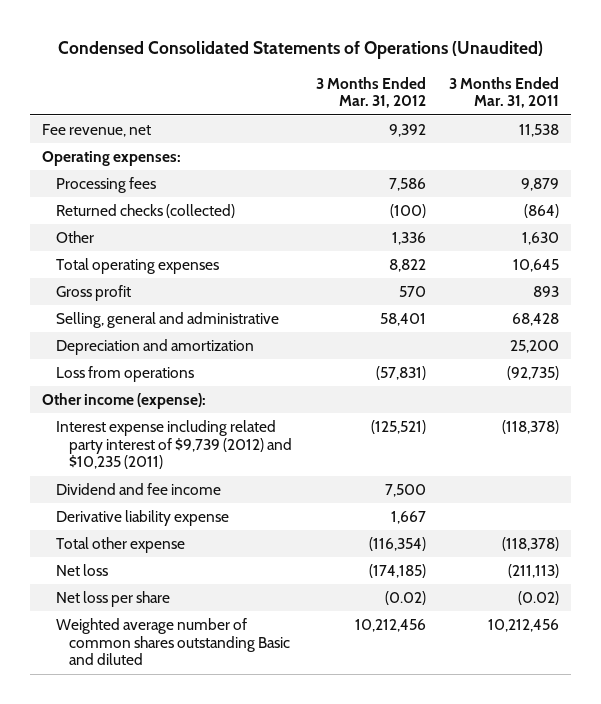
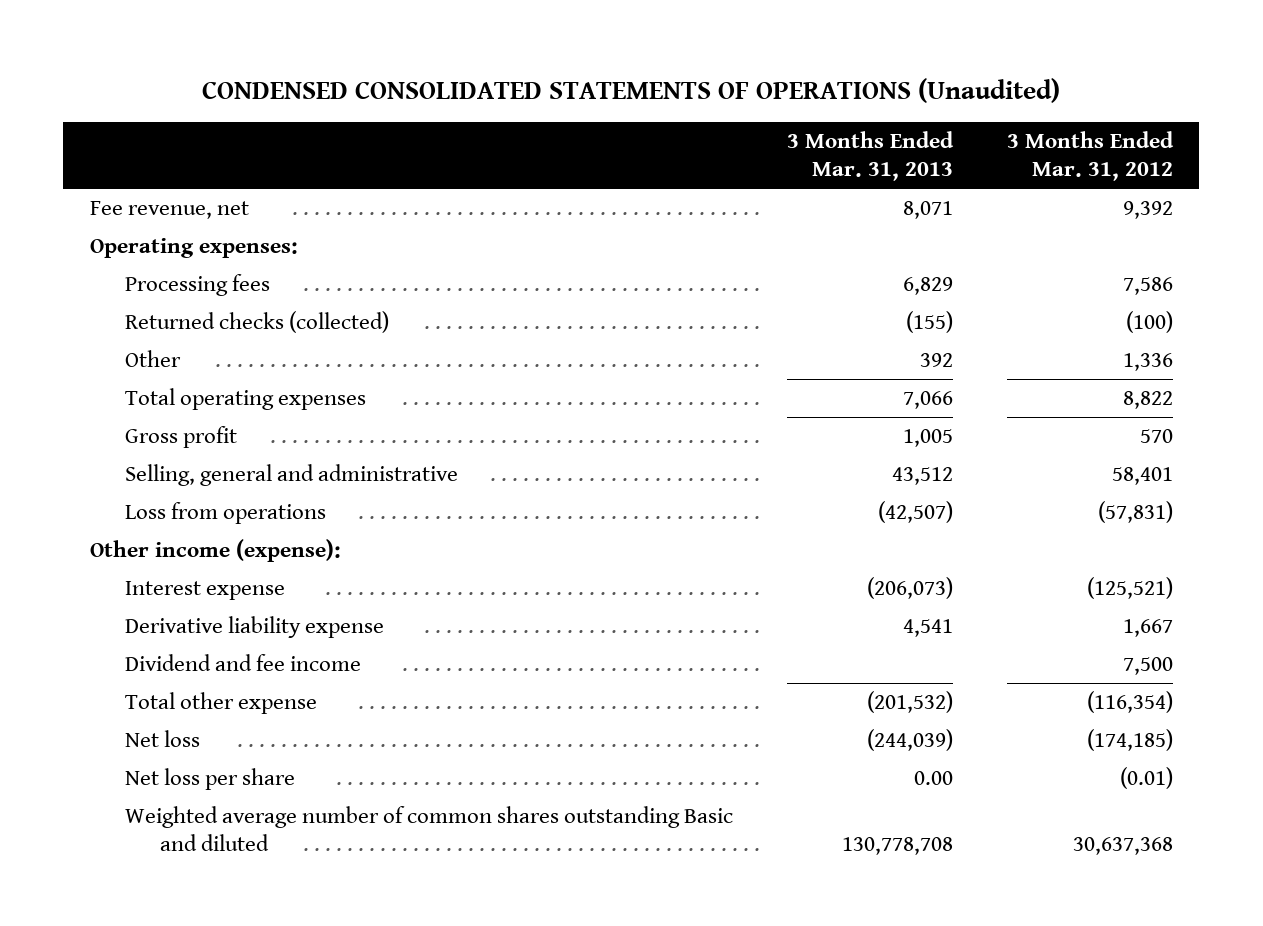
- Condensed Consolidated Statements of Operations (Unaudited)
+ CONDENSED CONSOLIDATED STATEMENTS OF OPERATIONS (Unaudited)
- | 3 Months Ended Mar. 31, 2012 | 3 Months Ended Mar. 31, 2011
+ | 3 Months Ended Mar. 31, 2013 | 3 Months Ended Mar. 31, 2012
- Depreciation and amortization | | 25,200
- Interest expense including related party interest of $9,739 (2012) and $10,235 (2011) | (125,521) | (118,378)
+ Interest expense | (206,073) | (125,521)
moved down: Dividend and fee income | | 7,500
- Net loss per share | (0.02) | (0.02)
- Weighted average number of common shares outstanding Basic and diluted | 10,212,456 | 10,212,456
+ Net loss per share | 0.00 | (0.01)
+ Weighted average number of common shares outstanding Basic and diluted | 130,778,708 | 30,637,368

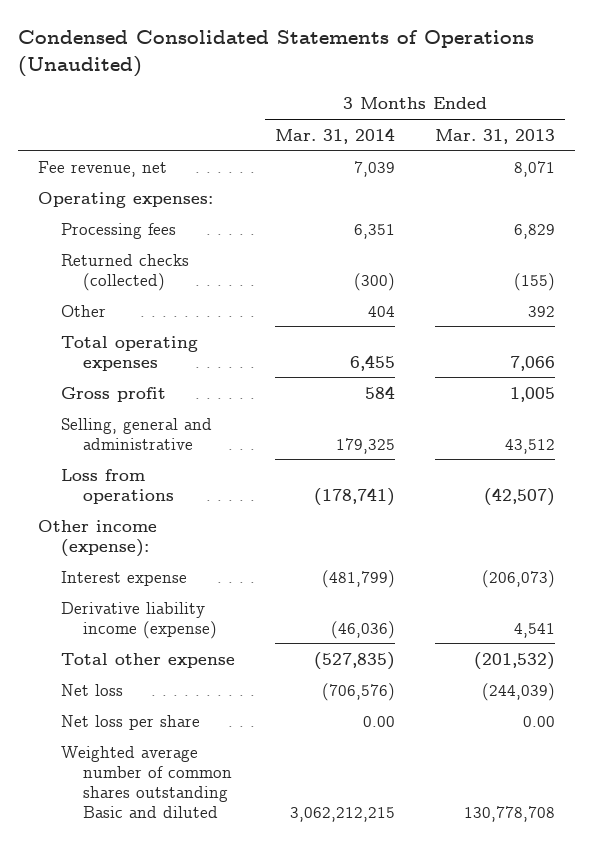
- CONDENSED CONSOLIDATED STATEMENTS OF OPERATIONS (Unaudited)
+ Condensed Consolidated Statements of Operations (Unaudited)
- | 3 Months Ended Mar. 31, 2013 | 3 Months Ended Mar. 31, 2012
+ | 3 Months Ended Mar. 31, 2014 | 3 Months Ended Mar. 31, 2013
- Derivative liability expense | 4,541 | 1,667
- Dividend and fee income | | 7,500
+ Derivative liability income (expense) | (46,036) | 4,541

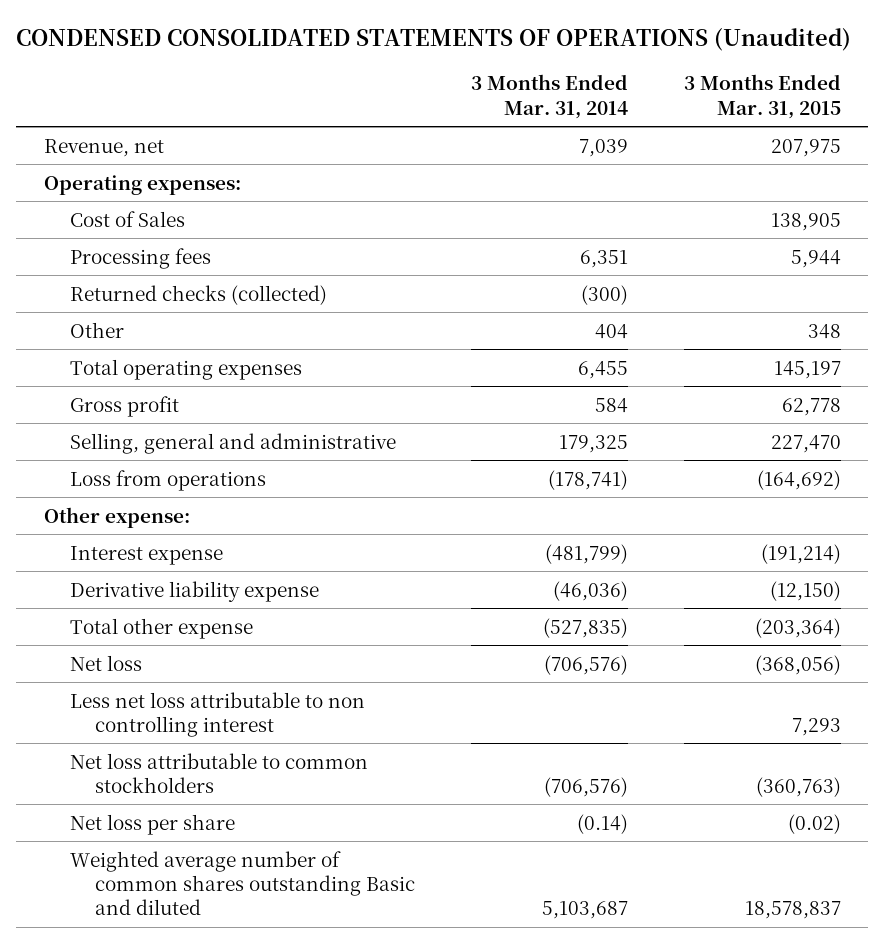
- Condensed Consolidated Statements of Operations (Unaudited)
+ CONDENSED CONSOLIDATED STATEMENTS OF OPERATIONS (Unaudited)
- | 3 Months Ended Mar. 31, 2014 | 3 Months Ended Mar. 31, 2013
+ | 3 Months Ended Mar. 31, 2014 | 3 Months Ended Mar. 31, 2015
- Fee revenue, net | 7,039 | 8,071
+ Revenue, net | 7,039 | 207,975
+ Cost of Sales | | 138,905
- Other income (expense):
+ Other expense:
- Derivative liability income (expense) | (46,036) | 4,541
+ Derivative liability expense | (46,036) | (12,150)
- Net loss per share | 0.00 | 0.00
- Weighted average number of common shares outstanding Basic and diluted | 3,062,212,215 | 130,778,708
+ Less net loss attributable to non controlling interest | | 7,293
+ Net loss attributable to common stockholders | (706,576) | (360,763)
+ Net loss per share | (0.14) | (0.02)
+ Weighted average number of common shares outstanding Basic and diluted | 5,103,687 | 18,578,837

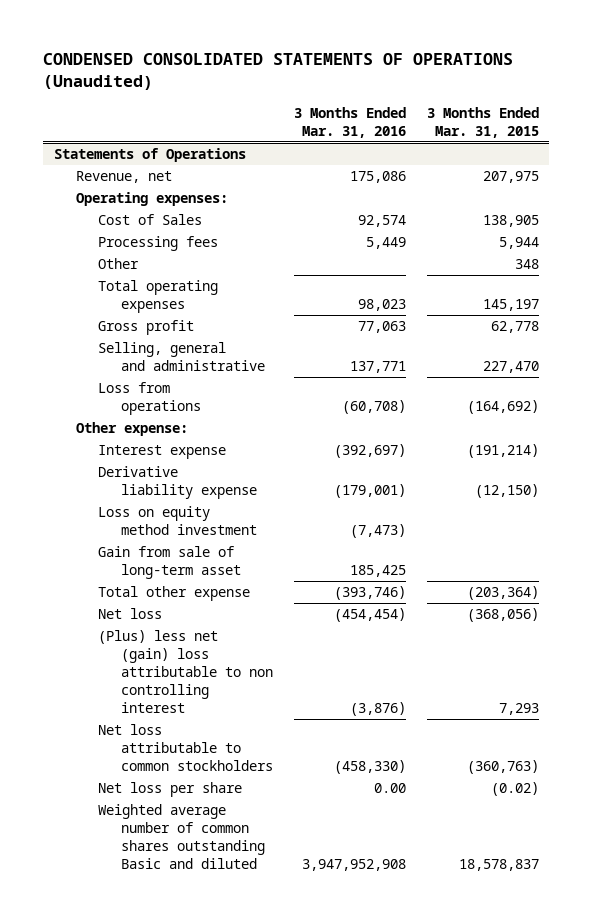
- | 3 Months Ended Mar. 31, 2014 | 3 Months Ended Mar. 31, 2015
+ | 3 Months Ended Mar. 31, 2016 | 3 Months Ended Mar. 31, 2015
+ Statements of Operations
- Returned checks (collected) | (300) |
+ Loss on equity method investment | (7,473) |
+ Gain from sale of long-term asset | 185,425 |
- Less net loss attributable to non controlling interest | | 7,293
+ (Plus) less net (gain) loss attributable to non controlling interest | (3,876) | 7,293

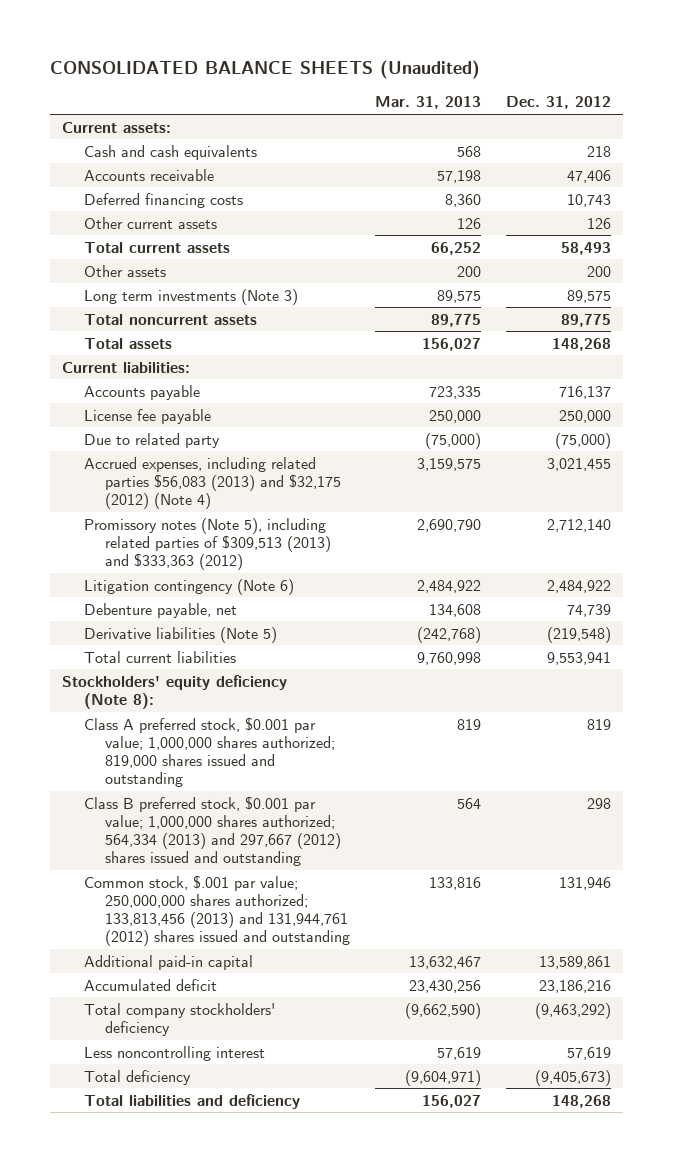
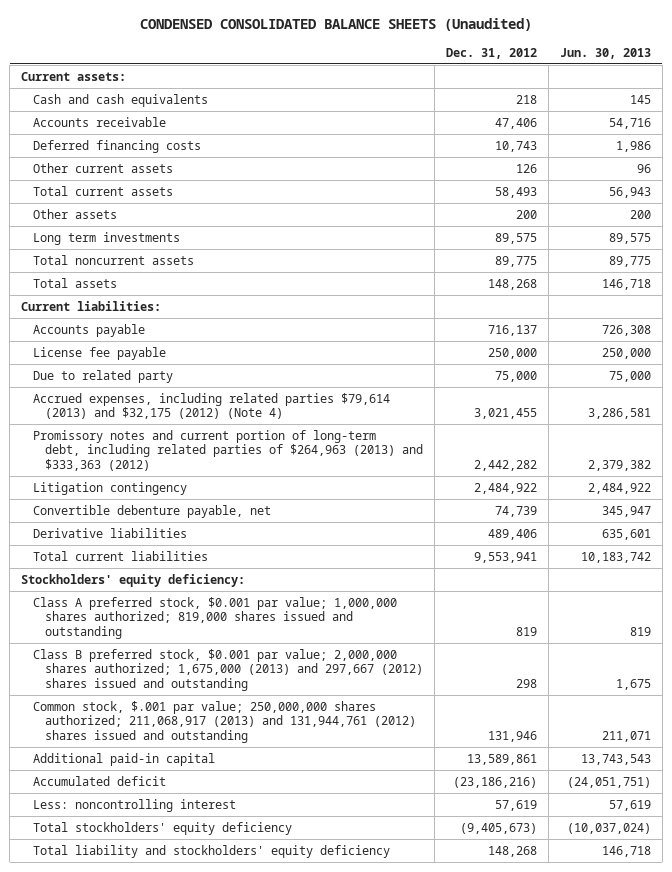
- CONSOLIDATED BALANCE SHEETS (Unaudited)
+ CONDENSED CONSOLIDATED BALANCE SHEETS (Unaudited)
- | Mar. 31, 2013 | Dec. 31, 2012
+ | Dec. 31, 2012 | Jun. 30, 2013
- Long term investments (Note 3) | 89,575 | 89,575
+ Long term investments | 89,575 | 89,575
- Due to related party | (75,000) | (75,000)
- Accrued expenses, including related parties $56,083 (2013) and $32,175 (2012) (Note 4) | 3,159,575 | 3,021,455
- Promissory notes (Note 5), including related parties of $309,513 (2013) and $333,363 (2012) | 2,690,790 | 2,712,140
- Litigation contingency (Note 6) | 2,484,922 | 2,484,922
- Debenture payable, net | 134,608 | 74,739
- Derivative liabilities (Note 5) | (242,768) | (219,548)
+ Due to related party | 75,000 | 75,000
+ Accrued expenses, including related parties $79,614 (2013) and $32,175 (2012) (Note 4) | 3,021,455 | 3,286,581
+ Promissory notes and current portion of long-term debt, including related parties of $264,963 (2013) and $333,363 (2012) | 2,442,282 | 2,379,382
+ Litigation contingency | 2,484,922 | 2,484,922
+ Convertible debenture payable, net | 74,739 | 345,947
+ Derivative liabilities | 489,406 | 635,601
- Stockholders' equity deficiency (Note 8):
+ Stockholders' equity deficiency:
- Class B preferred stock, $0.001 par value; 1,000,000 shares authorized; 564,334 (2013) and 297,667 (2012) shares issued and outstanding | 564 | 298
- Common stock, $.001 par value; 250,000,000 shares authorized; 133,813,456 (2013) and 131,944,761 (2012) shares issued and outstanding | 133,816 | 131,946
+ Class B preferred stock, $0.001 par value; 2,000,000 shares authorized; 1,675,000 (2013) and 297,667 (2012) shares issued and outstanding | 298 | 1,675
+ Common stock, $.001 par value; 250,000,000 shares authorized; 211,068,917 (2013) and 131,944,761 (2012) shares issued and outstanding | 131,946 | 211,071
- Accumulated deficit | 23,430,256 | 23,186,216
- Total company stockholders' deficiency | (9,662,590) | (9,463,292)
- Less noncontrolling interest | 57,619 | 57,619
- Total deficiency | (9,604,971) | (9,405,673)
- Total liabilities and deficiency | 156,027 | 148,268
+ Accumulated deficit | (23,186,216) | (24,051,751)
+ Less: noncontrolling interest | 57,619 | 57,619
+ Total stockholders' equity deficiency | (9,405,673) | (10,037,024)
+ Total liability and stockholders' equity deficiency | 148,268 | 146,718

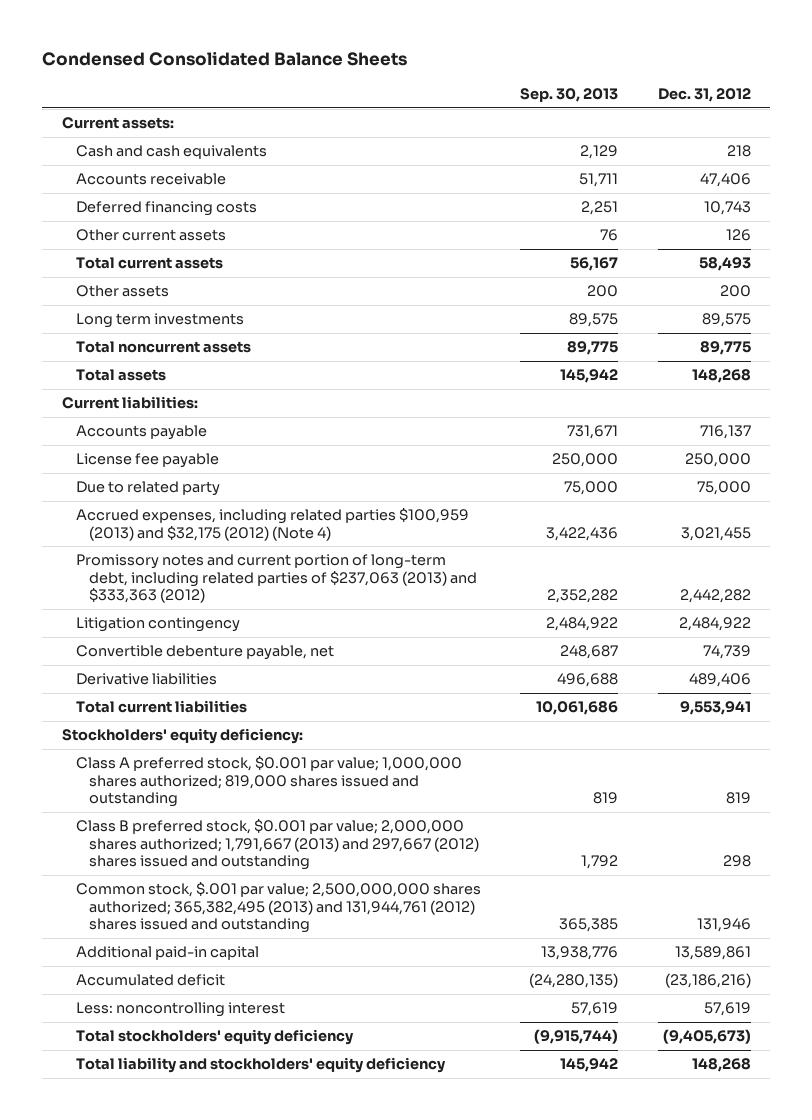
- CONDENSED CONSOLIDATED BALANCE SHEETS (Unaudited)
+ Condensed Consolidated Balance Sheets
- | Dec. 31, 2012 | Jun. 30, 2013
+ | Sep. 30, 2013 | Dec. 31, 2012
- Accrued expenses, including related parties $79,614 (2013) and $32,175 (2012) (Note 4) | 3,021,455 | 3,286,581
- Promissory notes and current portion of long-term debt, including related parties of $264,963 (2013) and $333,363 (2012) | 2,442,282 | 2,379,382
+ Accrued expenses, including related parties $100,959 (2013) and $32,175 (2012) (Note 4) | 3,422,436 | 3,021,455
+ Promissory notes and current portion of long-term debt, including related parties of $237,063 (2013) and $333,363 (2012) | 2,352,282 | 2,442,282
- Class B preferred stock, $0.001 par value; 2,000,000 shares authorized; 1,675,000 (2013) and 297,667 (2012) shares issued and outstanding | 298 | 1,675
- Common stock, $.001 par value; 250,000,000 shares authorized; 211,068,917 (2013) and 131,944,761 (2012) shares issued and outstanding | 131,946 | 211,071
+ Class B preferred stock, $0.001 par value; 2,000,000 shares authorized; 1,791,667 (2013) and 297,667 (2012) shares issued and outstanding | 1,792 | 298
+ Common stock, $.001 par value; 2,500,000,000 shares authorized; 365,382,495 (2013) and 131,944,761 (2012) shares issued and outstanding | 365,385 | 131,946

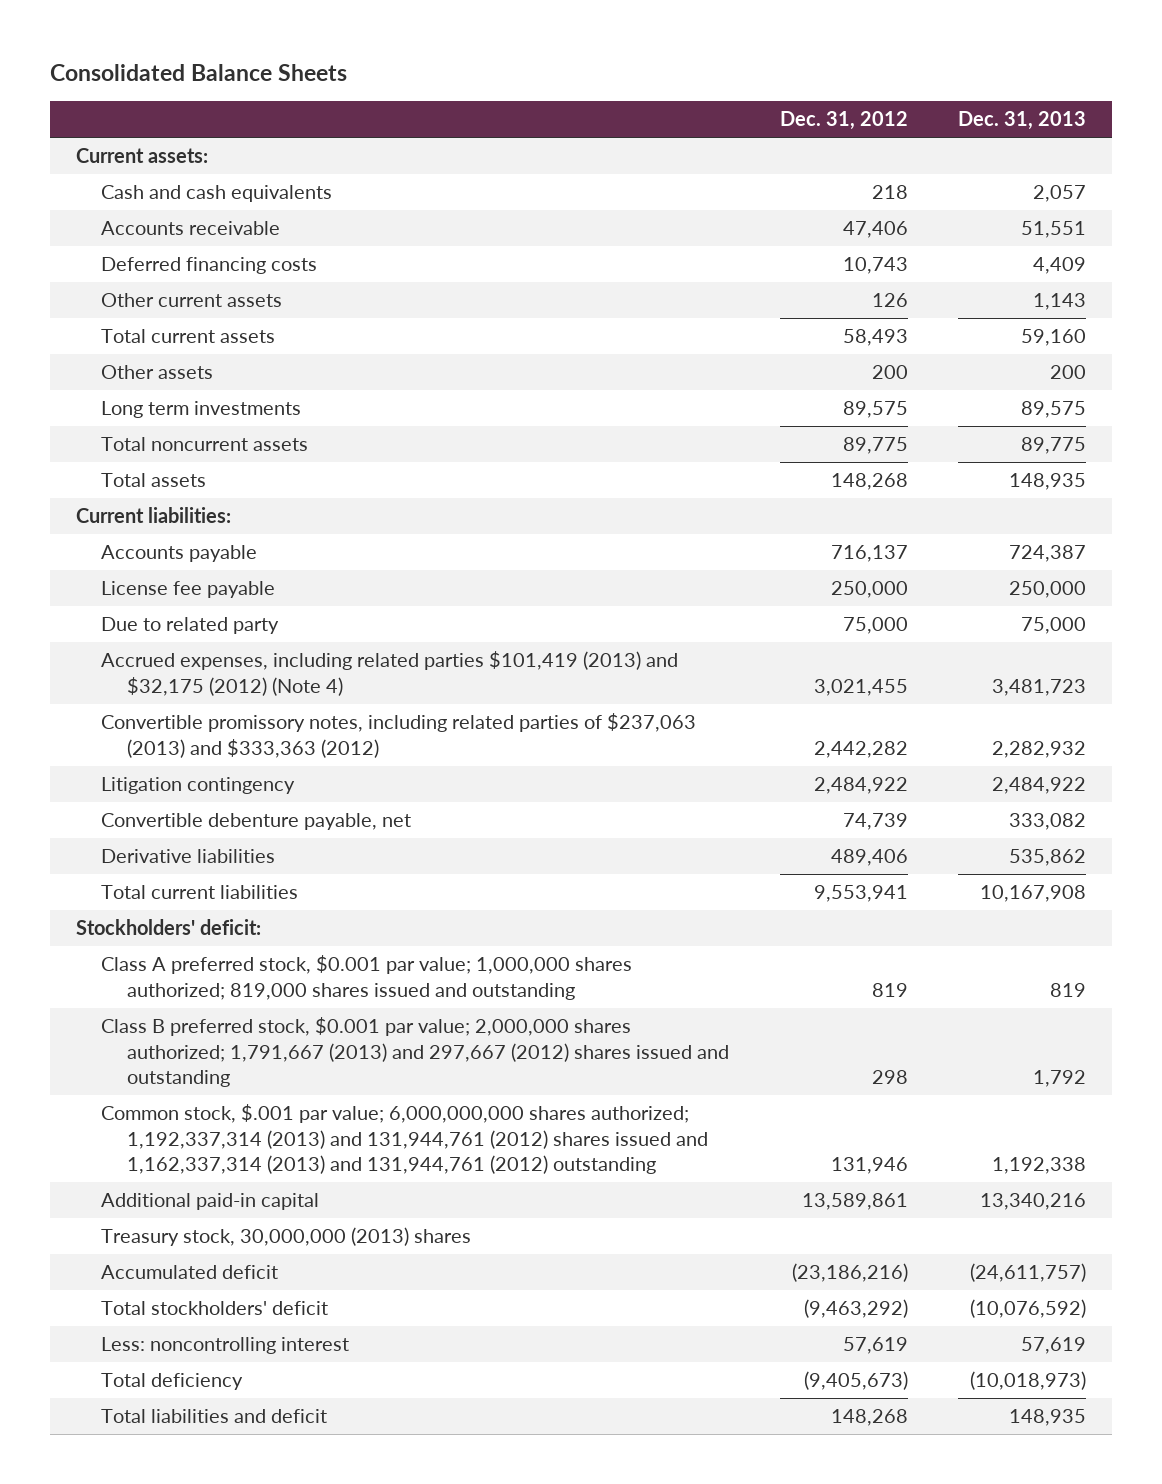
- Condensed Consolidated Balance Sheets
+ Consolidated Balance Sheets
- | Sep. 30, 2013 | Dec. 31, 2012
+ | Dec. 31, 2012 | Dec. 31, 2013
- Accrued expenses, including related parties $100,959 (2013) and $32,175 (2012) (Note 4) | 3,422,436 | 3,021,455
- Promissory notes and current portion of long-term debt, including related parties of $237,063 (2013) and $333,363 (2012) | 2,352,282 | 2,442,282
+ Accrued expenses, including related parties $101,419 (2013) and $32,175 (2012) (Note 4) | 3,021,455 | 3,481,723
+ Convertible promissory notes, including related parties of $237,063 (2013) and $333,363 (2012) | 2,442,282 | 2,282,932
- Stockholders' equity deficiency:
+ Stockholders' deficit:
- Common stock, $.001 par value; 2,500,000,000 shares authorized; 365,382,495 (2013) and 131,944,761 (2012) shares issued and outstanding | 365,385 | 131,946
+ Common stock, $.001 par value; 6,000,000,000 shares authorized; 1,192,337,314 (2013) and 131,944,761 (2012) shares issued and 1,162,337,314 (2013) and 131,944,761 (2012) outstanding | 131,946 | 1,192,338
+ Treasury stock, 30,000,000 (2013) shares
+ Total stockholders' deficit | (9,463,292) | (10,076,592)
- Total stockholders' equity deficiency | (9,915,744) | (9,405,673)
- Total liability and stockholders' equity deficiency | 145,942 | 148,268
+ Total deficiency | (9,405,673) | (10,018,973)
+ Total liabilities and deficit | 148,268 | 148,935

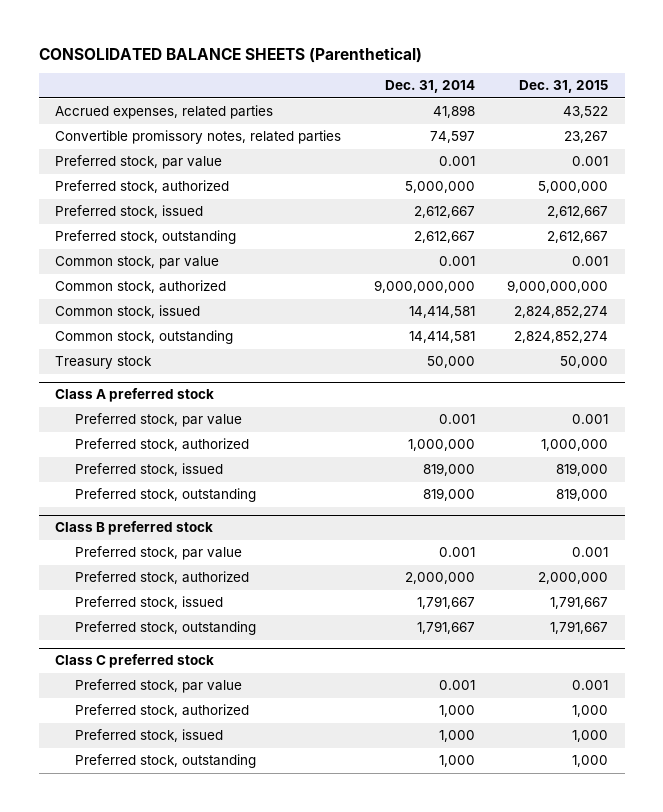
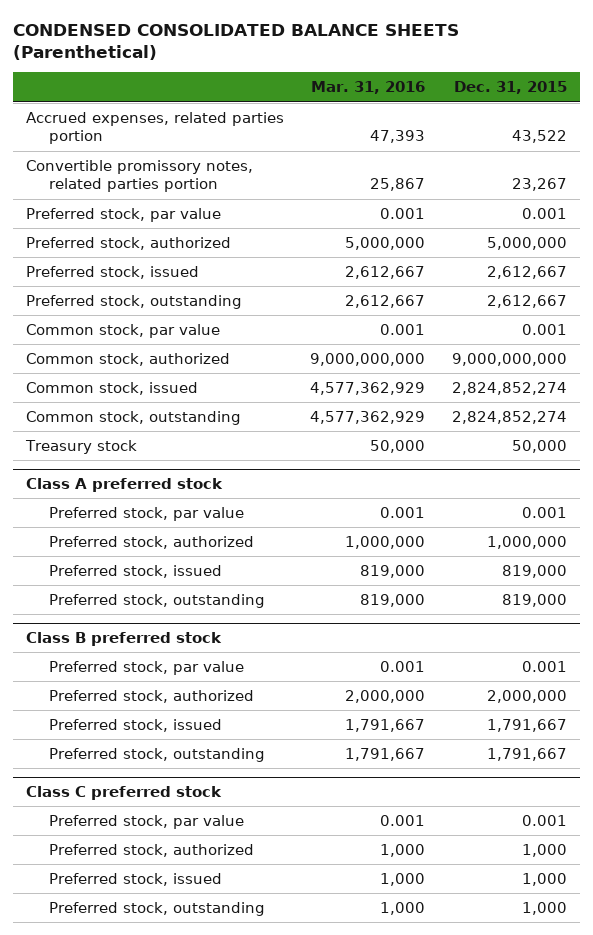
- CONSOLIDATED BALANCE SHEETS (Parenthetical)
+ CONDENSED CONSOLIDATED BALANCE SHEETS (Parenthetical)
- | Dec. 31, 2014 | Dec. 31, 2015
+ | Mar. 31, 2016 | Dec. 31, 2015
- Accrued expenses, related parties | 41,898 | 43,522
- Convertible promissory notes, related parties | 74,597 | 23,267
+ Accrued expenses, related parties portion | 47,393 | 43,522
+ Convertible promissory notes, related parties portion | 25,867 | 23,267

